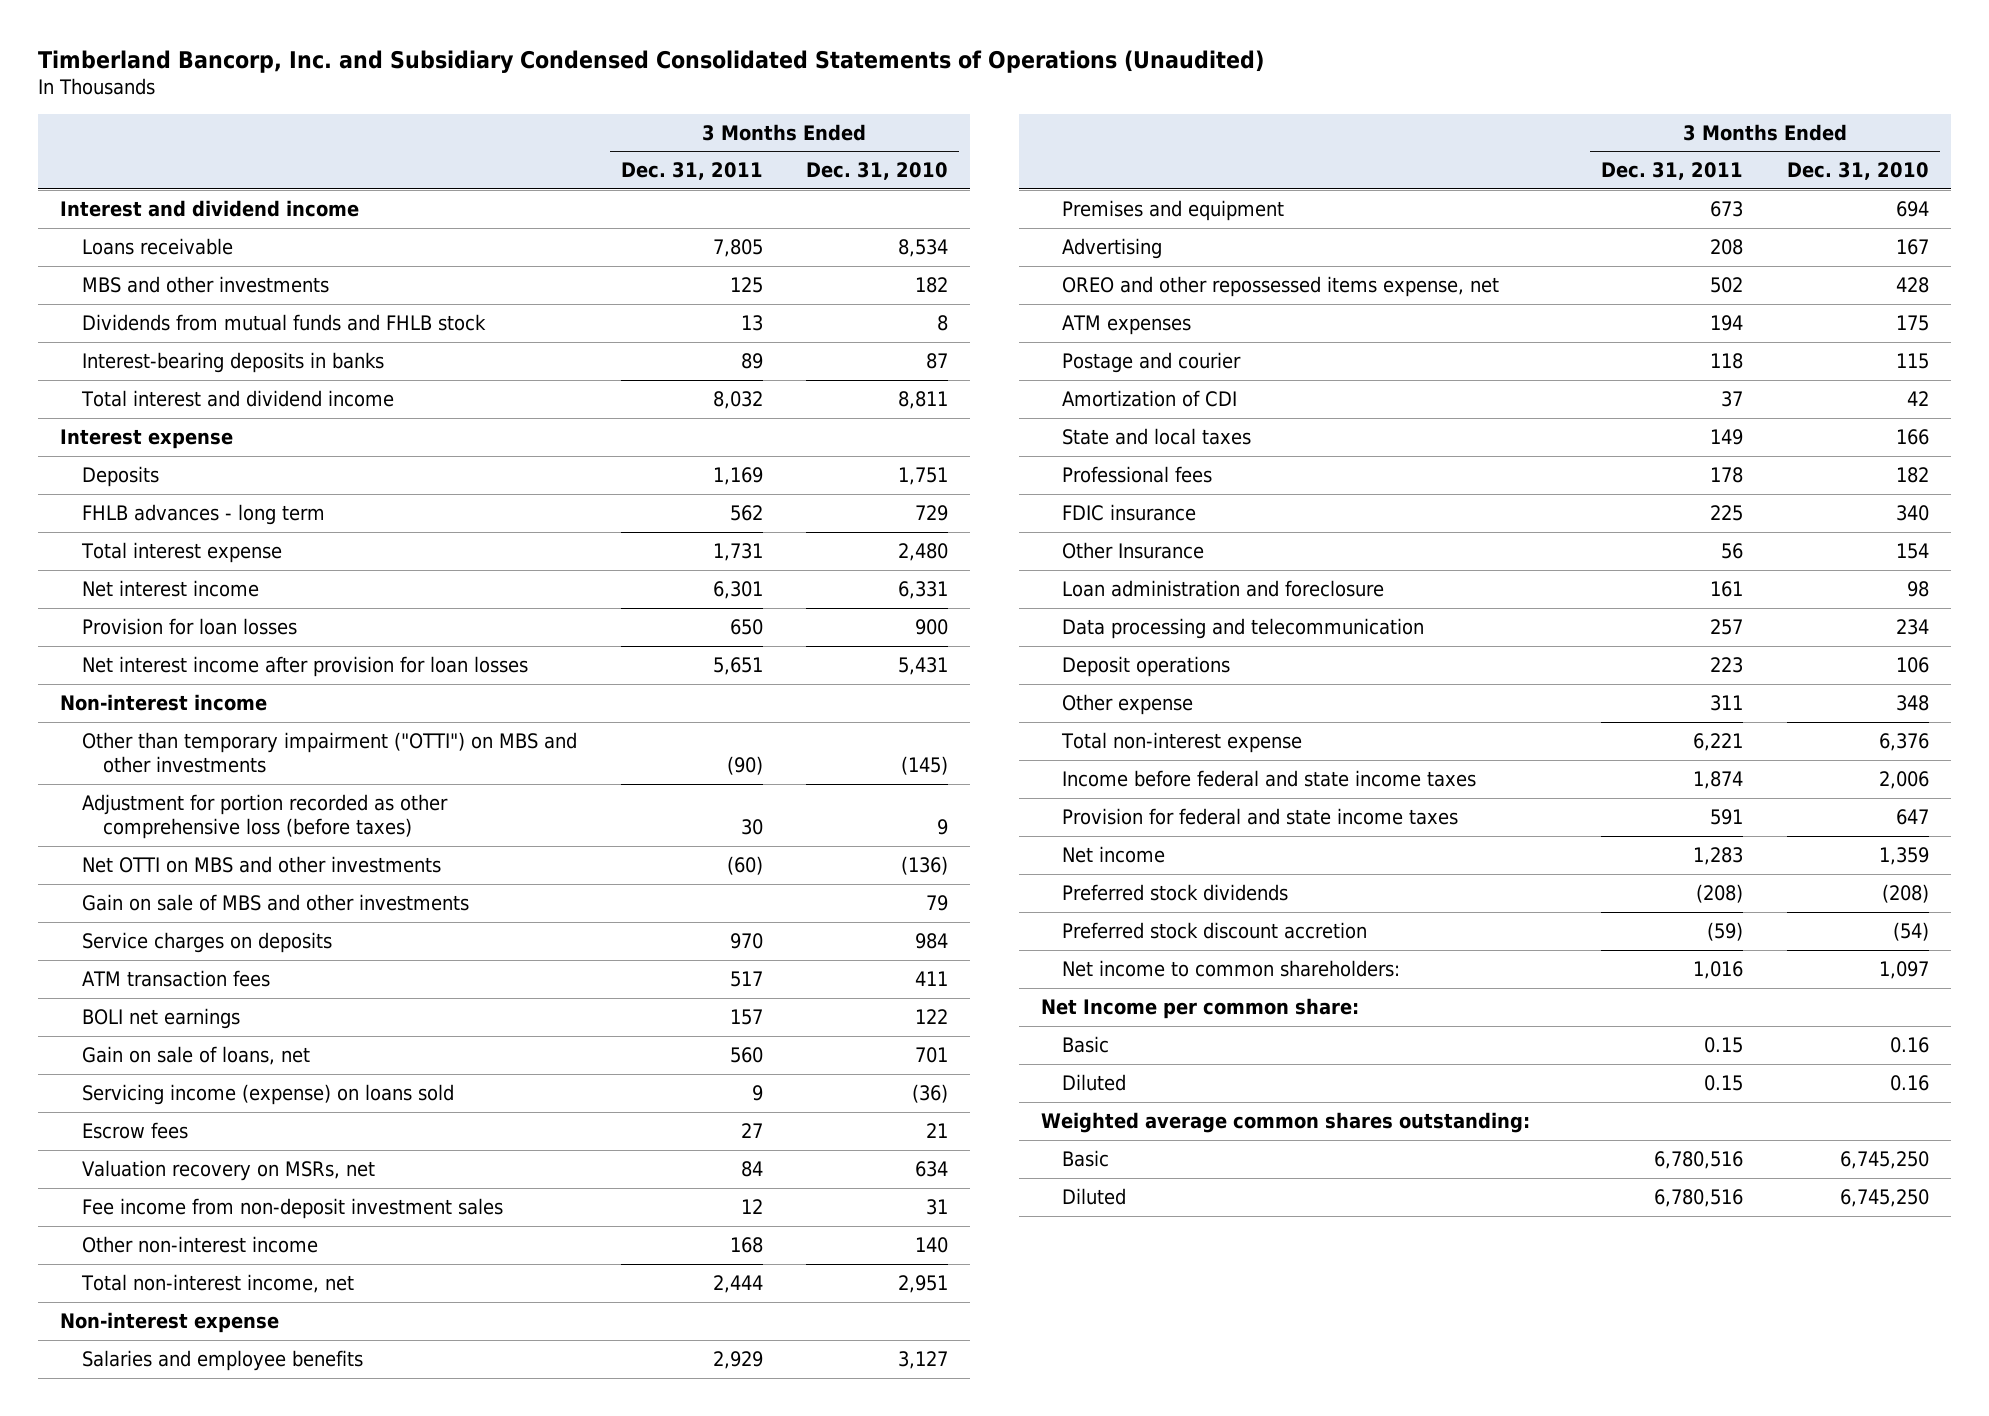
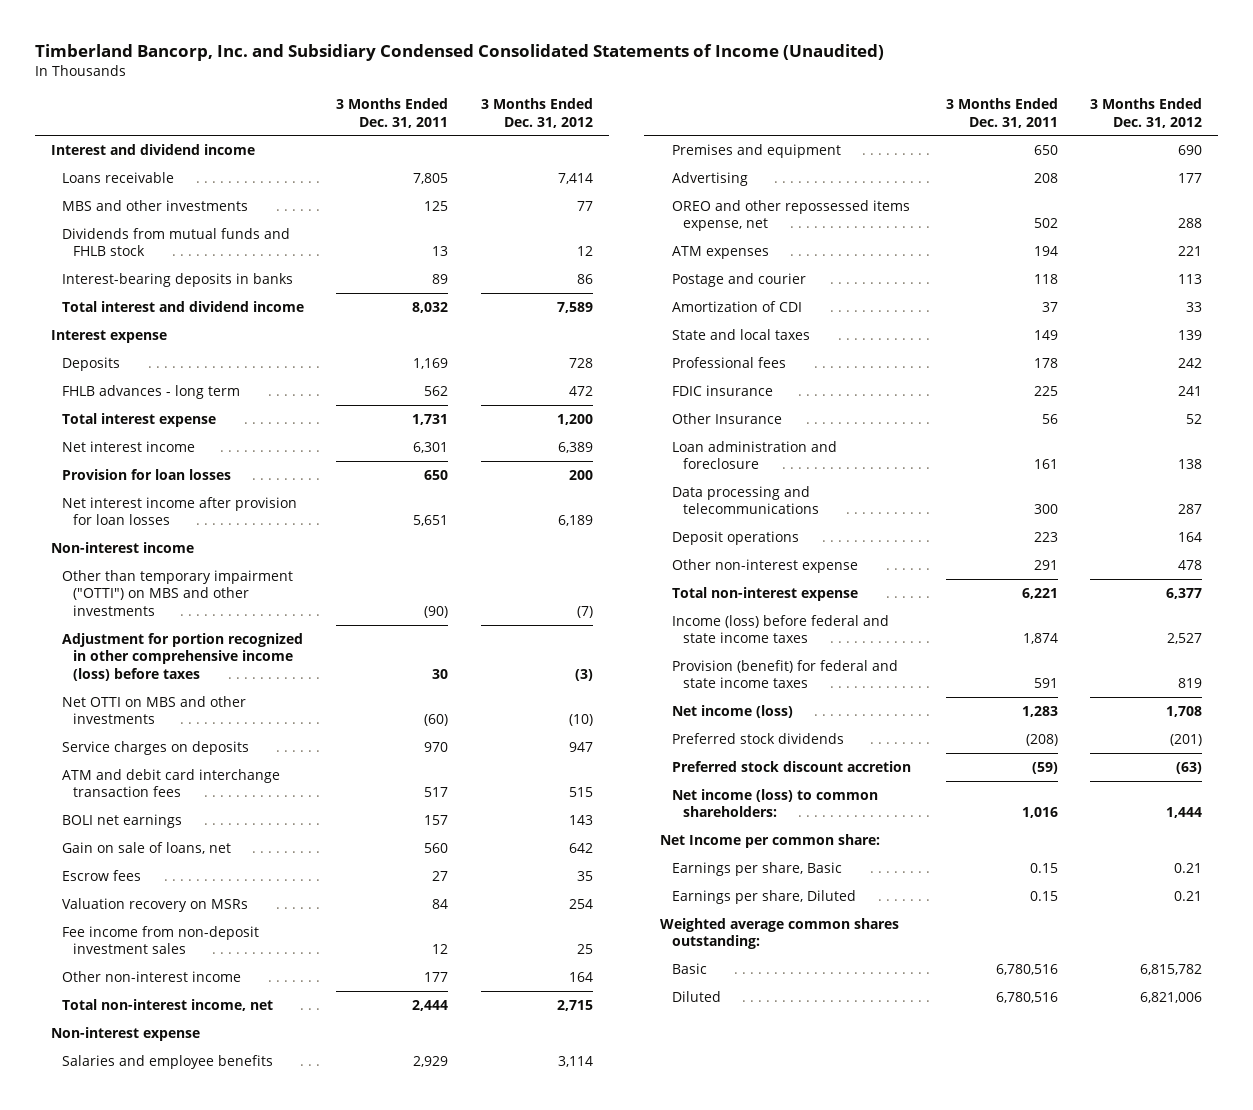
- Timberland Bancorp, Inc. and Subsidiary Condensed Consolidated Statements of Operations (Unaudited)
+ Timberland Bancorp, Inc. and Subsidiary Condensed Consolidated Statements of Income (Unaudited)
- | 3 Months Ended Dec. 31, 2011 | 3 Months Ended Dec. 31, 2010
+ | 3 Months Ended Dec. 31, 2011 | 3 Months Ended Dec. 31, 2012
- Adjustment for portion recorded as other comprehensive loss (before taxes) | 30 | 9
+ Adjustment for portion recognized in other comprehensive income (loss) before taxes | 30 | (3)
- Gain on sale of MBS and other investments | | 79
- ATM transaction fees | 517 | 411
+ ATM and debit card interchange transaction fees | 517 | 515
- Servicing income (expense) on loans sold | 9 | (36)
- Valuation recovery on MSRs, net | 84 | 634
+ Valuation recovery on MSRs | 84 | 254
- Other non-interest income | 168 | 140
+ Other non-interest income | 177 | 164
- Premises and equipment | 673 | 694
+ Premises and equipment | 650 | 690
- Data processing and telecommunication | 257 | 234
+ Data processing and telecommunications | 300 | 287
- Other expense | 311 | 348
+ Other non-interest expense | 291 | 478
- Income before federal and state income taxes | 1,874 | 2,006
- Provision for federal and state income taxes | 591 | 647
- Net income | 1,283 | 1,359
+ Income (loss) before federal and state income taxes | 1,874 | 2,527
+ Provision (benefit) for federal and state income taxes | 591 | 819
+ Net income (loss) | 1,283 | 1,708
- Net income to common shareholders: | 1,016 | 1,097
+ Net income (loss) to common shareholders: | 1,016 | 1,444
- Basic | 0.15 | 0.16
- Diluted | 0.15 | 0.16
+ Earnings per share, Basic | 0.15 | 0.21
+ Earnings per share, Diluted | 0.15 | 0.21

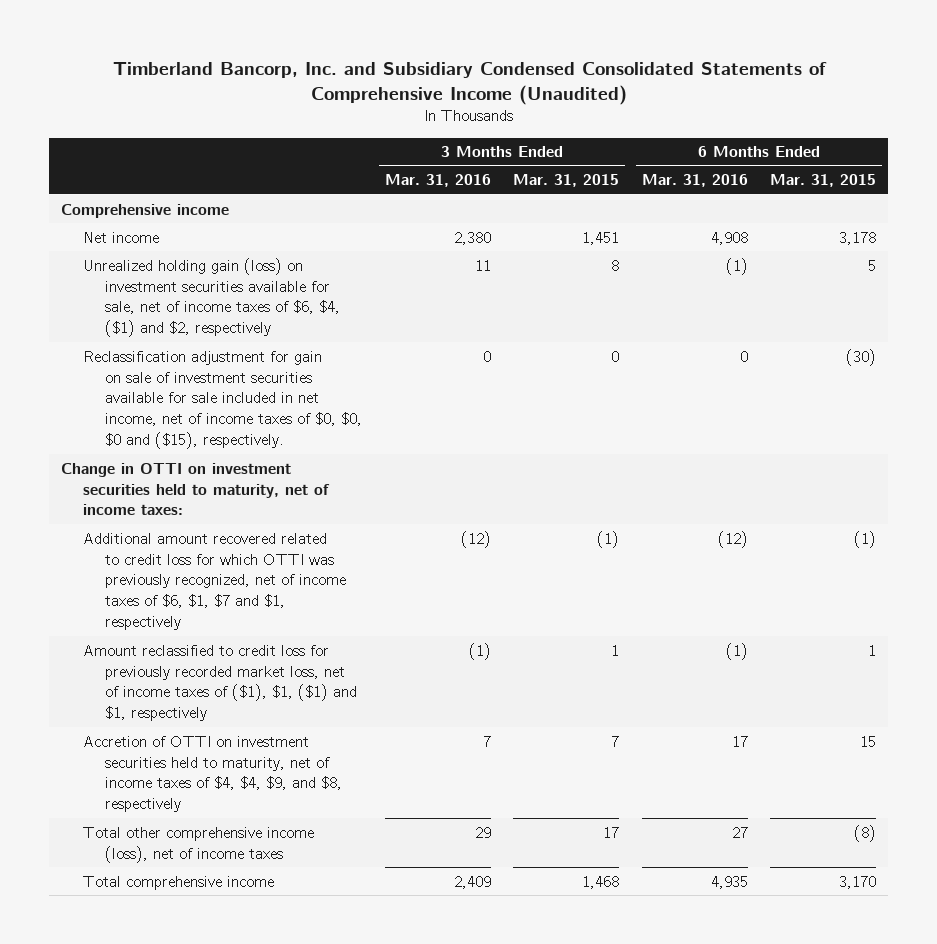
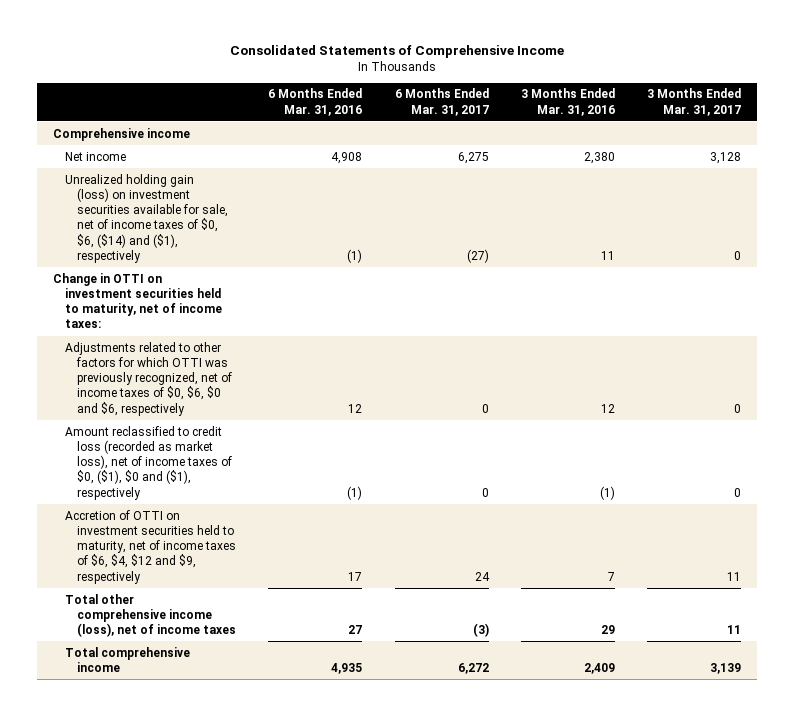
- Timberland Bancorp, Inc. and Subsidiary Condensed Consolidated Statements of Comprehensive Income (Unaudited)
+ Consolidated Statements of Comprehensive Income
- | 3 Months Ended Mar. 31, 2016 | 3 Months Ended Mar. 31, 2015 | 6 Months Ended Mar. 31, 2016 | 6 Months Ended Mar. 31, 2015
+ | 6 Months Ended Mar. 31, 2016 | 6 Months Ended Mar. 31, 2017 | 3 Months Ended Mar. 31, 2016 | 3 Months Ended Mar. 31, 2017
- Unrealized holding gain (loss) on investment securities available for sale, net of income taxes of $6, $4, ($1) and $2, respectively | 11 | 8 | (1) | 5
- Reclassification adjustment for gain on sale of investment securities available for sale included in net income, net of income taxes of $0, $0, $0 and ($15), respectively. | 0 | 0 | 0 | (30)
+ Unrealized holding gain (loss) on investment securities available for sale, net of income taxes of $0, $6, ($14) and ($1), respectively | (1) | (27) | 11 | 0
- Additional amount recovered related to credit loss for which OTTI was previously recognized, net of income taxes of $6, $1, $7 and $1, respectively | (12) | (1) | (12) | (1)
- Amount reclassified to credit loss for previously recorded market loss, net of income taxes of ($1), $1, ($1) and $1, respectively | (1) | 1 | (1) | 1
- Accretion of OTTI on investment securities held to maturity, net of income taxes of $4, $4, $9, and $8, respectively | 7 | 7 | 17 | 15
+ Adjustments related to other factors for which OTTI was previously recognized, net of income taxes of $0, $6, $0 and $6, respectively | 12 | 0 | 12 | 0
+ Amount reclassified to credit loss (recorded as market loss), net of income taxes of $0, ($1), $0 and ($1), respectively | (1) | 0 | (1) | 0
+ Accretion of OTTI on investment securities held to maturity, net of income taxes of $6, $4, $12 and $9, respectively | 17 | 24 | 7 | 11

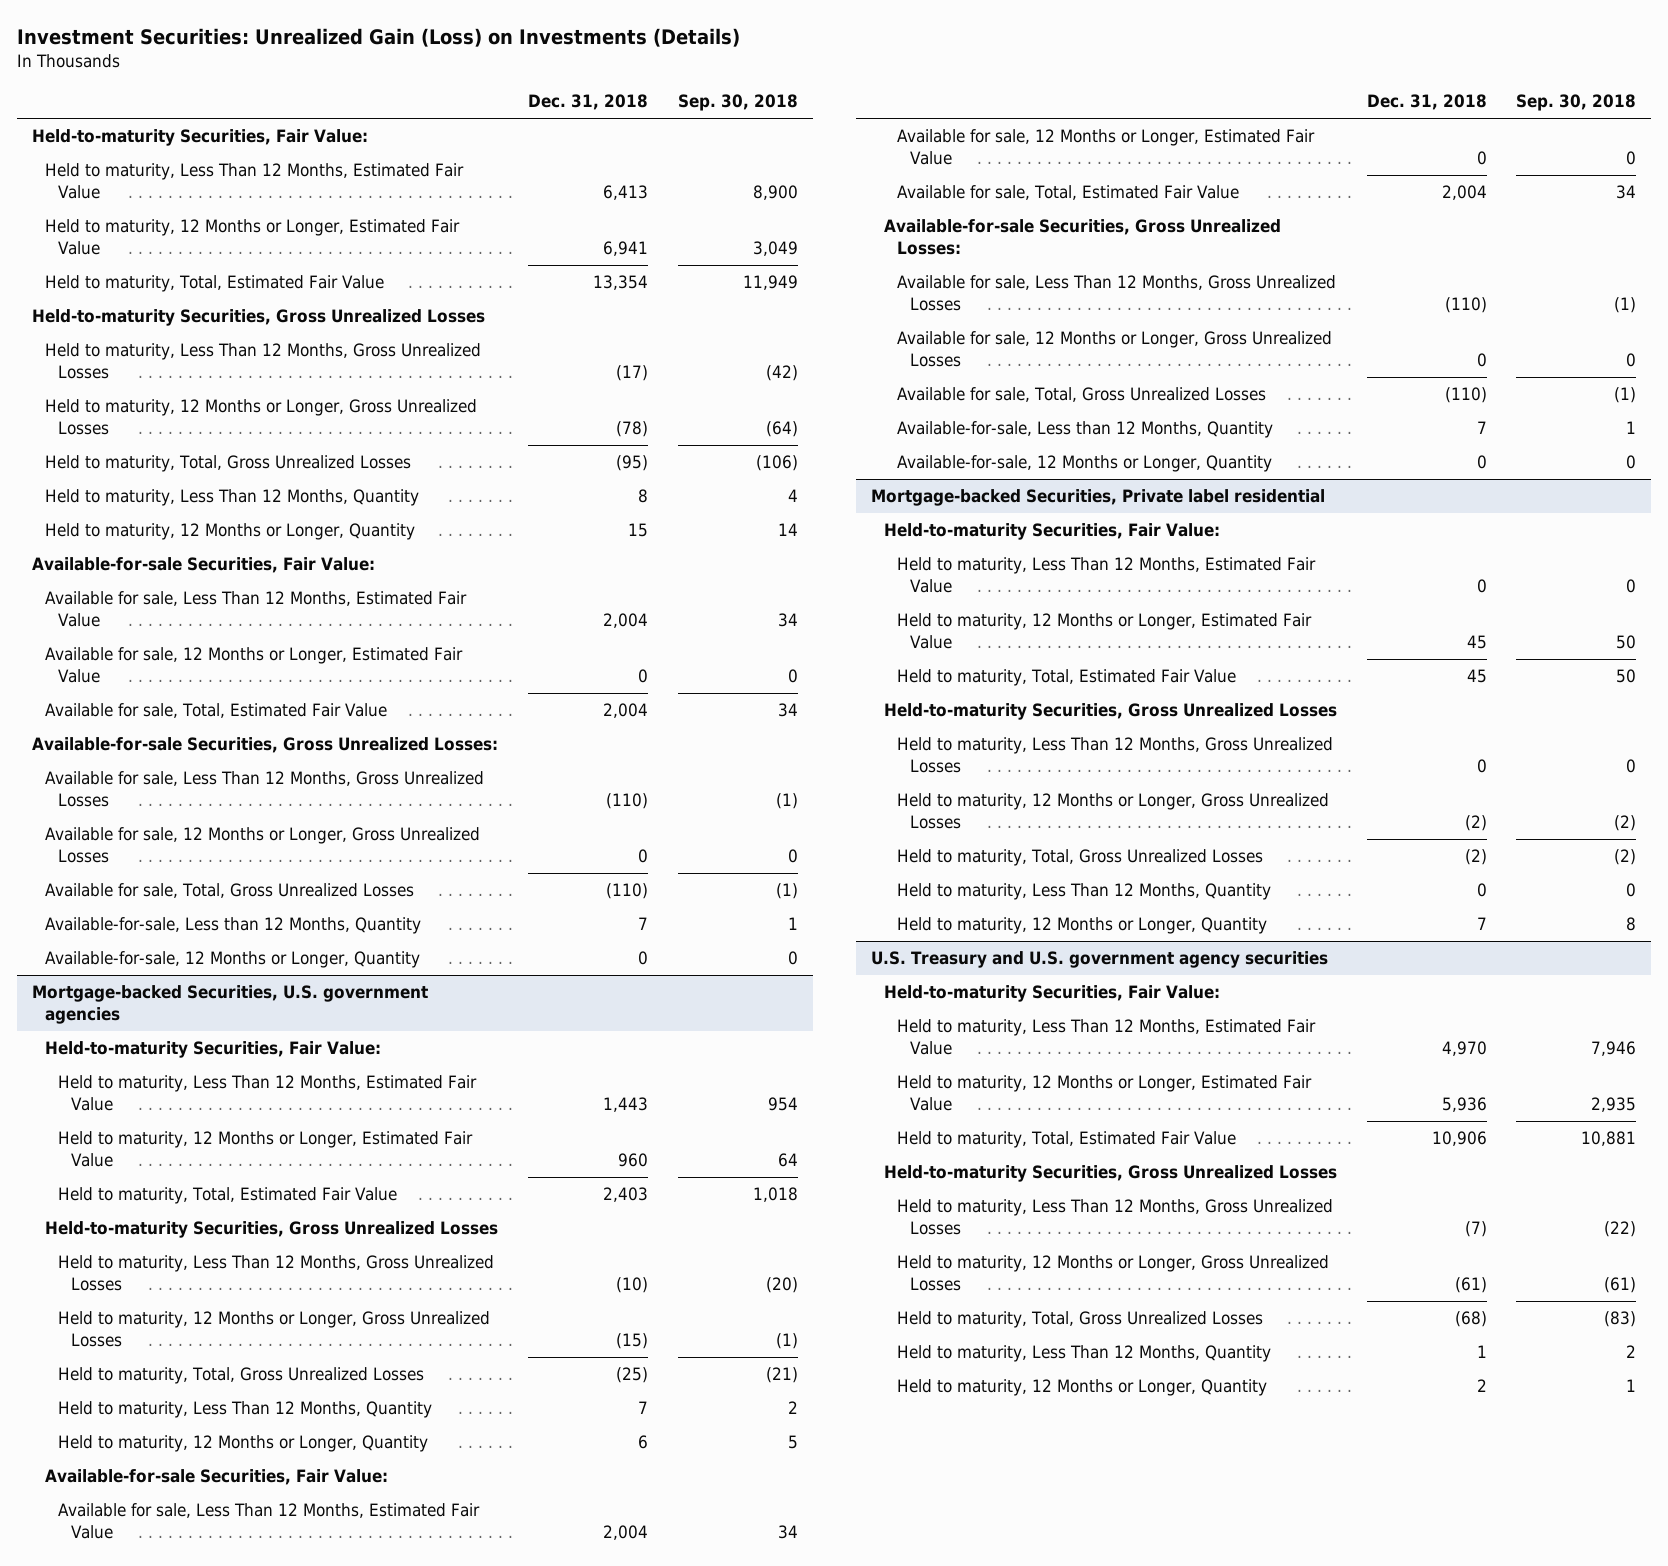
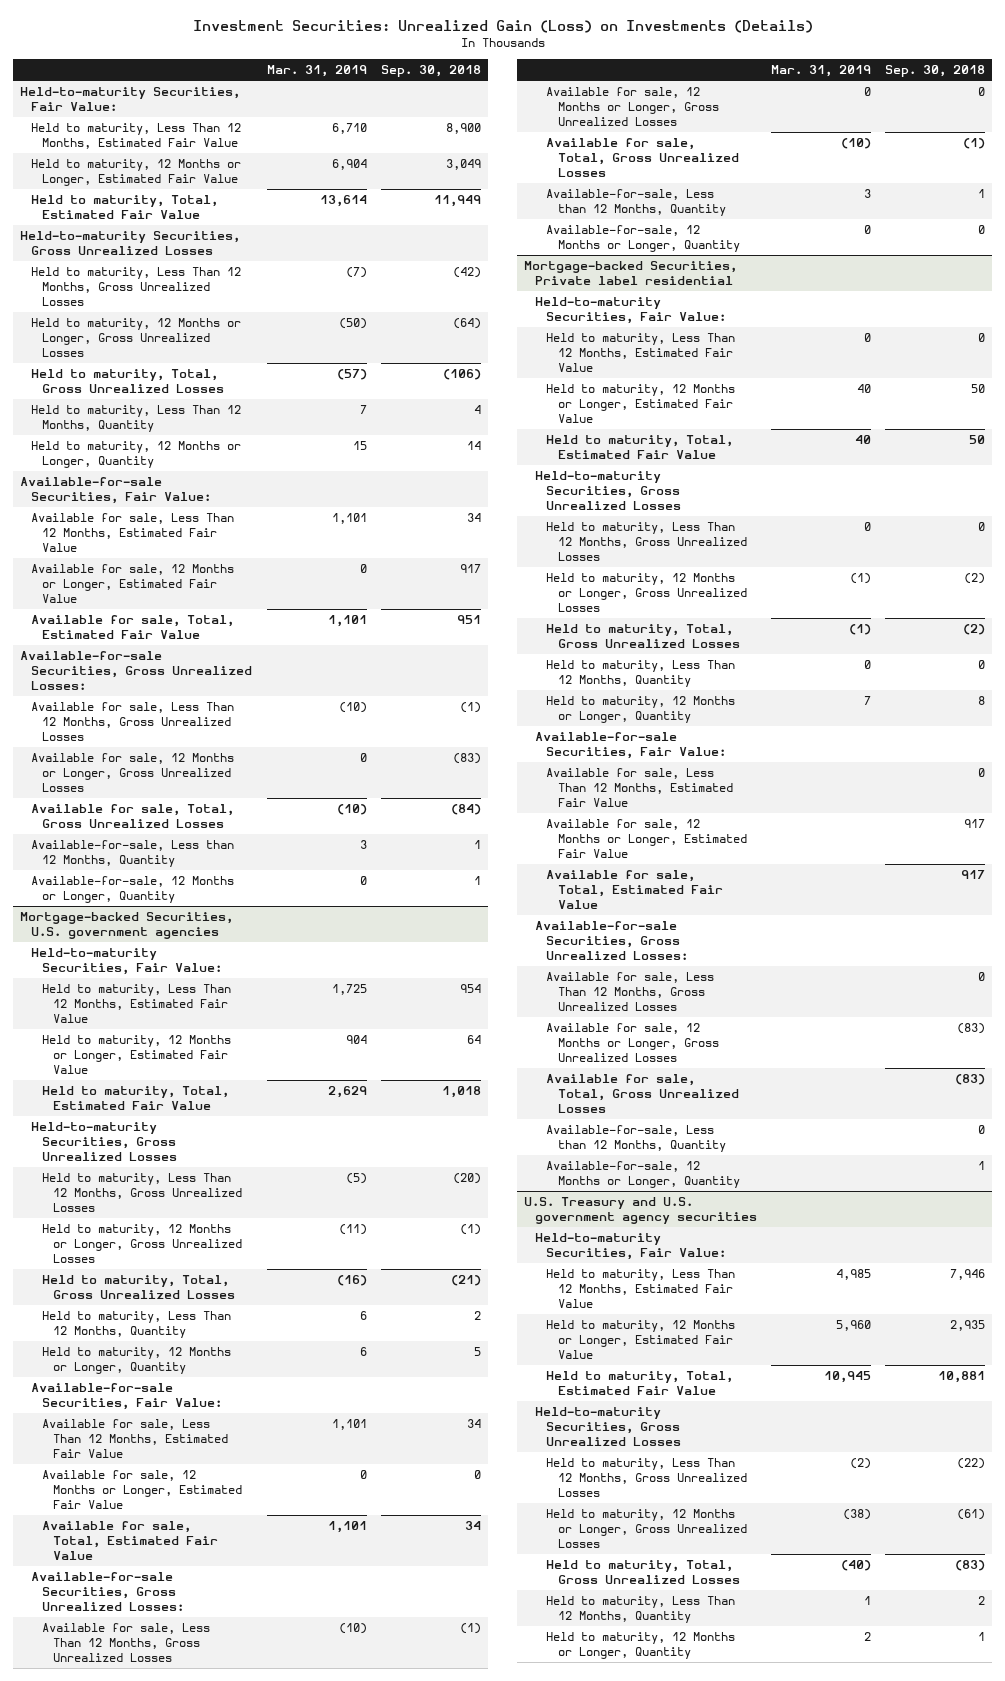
- | Dec. 31, 2018 | Sep. 30, 2018
+ | Mar. 31, 2019 | Sep. 30, 2018
- Available for sale, 12 Months or Longer, Estimated Fair Value | 0 | 0
- Available for sale, Total, Estimated Fair Value | 2,004 | 34
+ Available for sale, 12 Months or Longer, Estimated Fair Value | 0 | 917
+ Available for sale, Total, Estimated Fair Value | 1,101 | 951
- Available for sale, 12 Months or Longer, Gross Unrealized Losses | 0 | 0
- Available for sale, Total, Gross Unrealized Losses | (110) | (1)
+ Available for sale, 12 Months or Longer, Gross Unrealized Losses | 0 | (83)
+ Available for sale, Total, Gross Unrealized Losses | (10) | (84)
- Available-for-sale, 12 Months or Longer, Quantity | 0 | 0
+ Available-for-sale, 12 Months or Longer, Quantity | 0 | 1
@ Mortgage-backed Securities, Private label residential
+ Available-for-sale Securities, Fair Value:
+ Available for sale, Less Than 12 Months, Estimated Fair Value | | 0
+ Available for sale, 12 Months or Longer, Estimated Fair Value | | 917
+ Available for sale, Total, Estimated Fair Value | | 917
+ Available-for-sale Securities, Gross Unrealized Losses:
+ Available for sale, Less Than 12 Months, Gross Unrealized Losses | | 0
+ Available for sale, 12 Months or Longer, Gross Unrealized Losses | | (83)
+ Available for sale, Total, Gross Unrealized Losses | | (83)
+ Available-for-sale, Less than 12 Months, Quantity | | 0
+ Available-for-sale, 12 Months or Longer, Quantity | | 1

